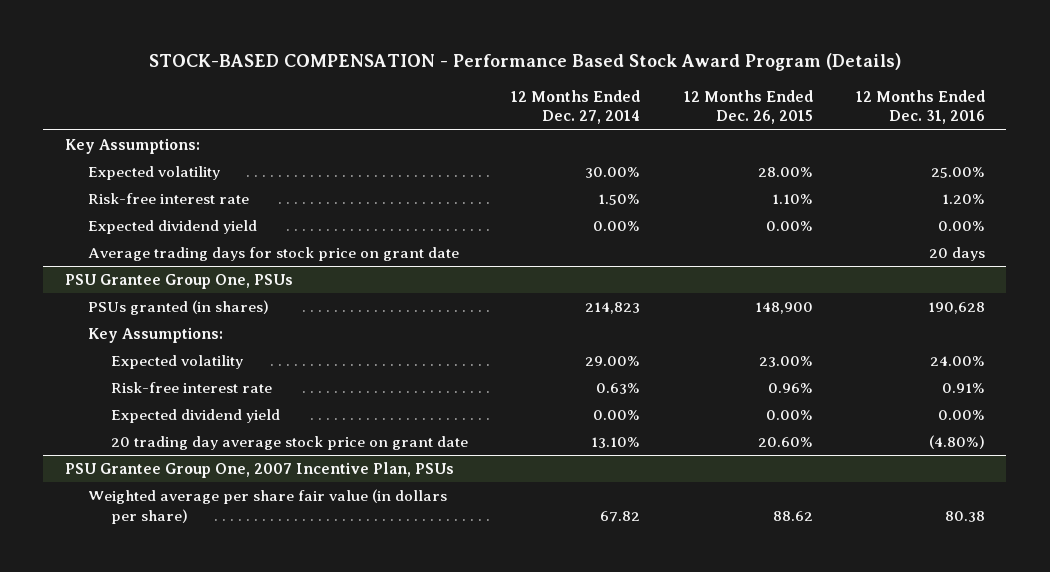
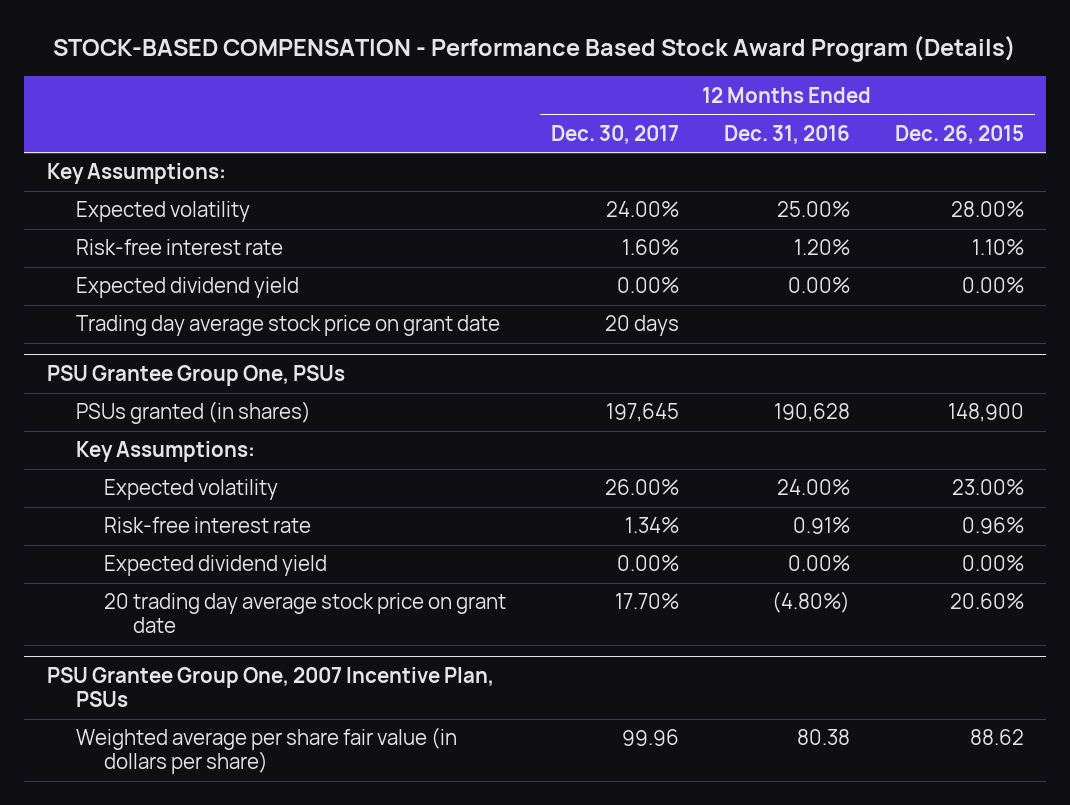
- | 12 Months Ended Dec. 27, 2014 | 12 Months Ended Dec. 26, 2015 | 12 Months Ended Dec. 31, 2016
+ | 12 Months Ended Dec. 30, 2017 | 12 Months Ended Dec. 31, 2016 | 12 Months Ended Dec. 26, 2015
- Average trading days for stock price on grant date | | | 20 days
+ Trading day average stock price on grant date | 20 days | |

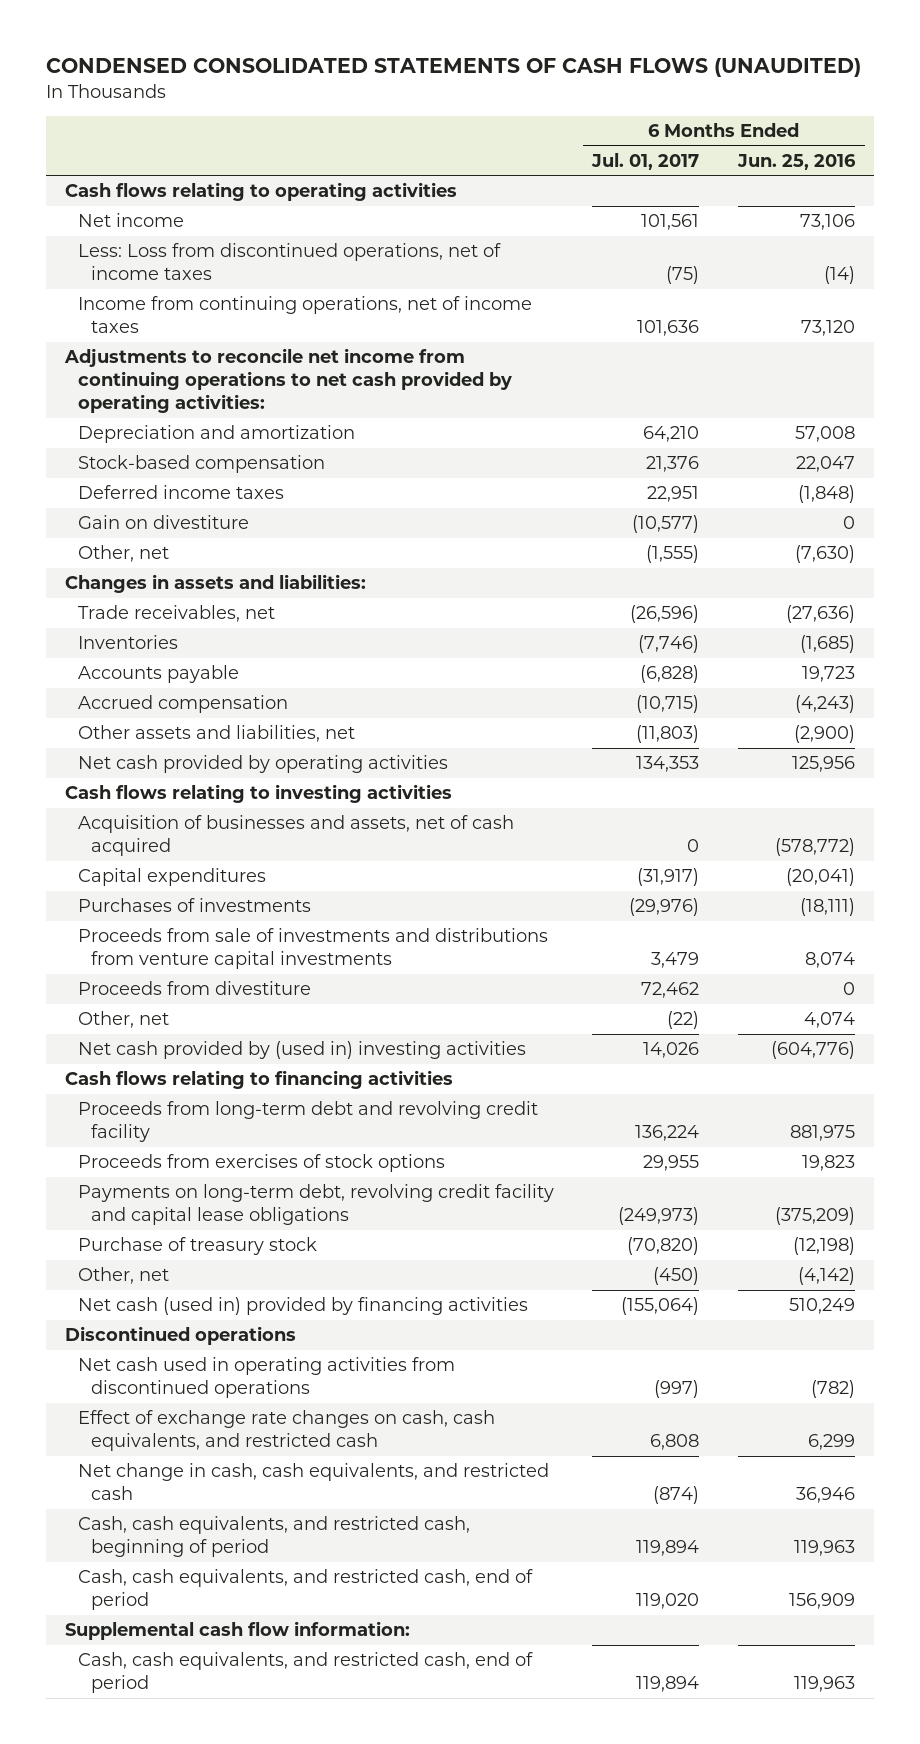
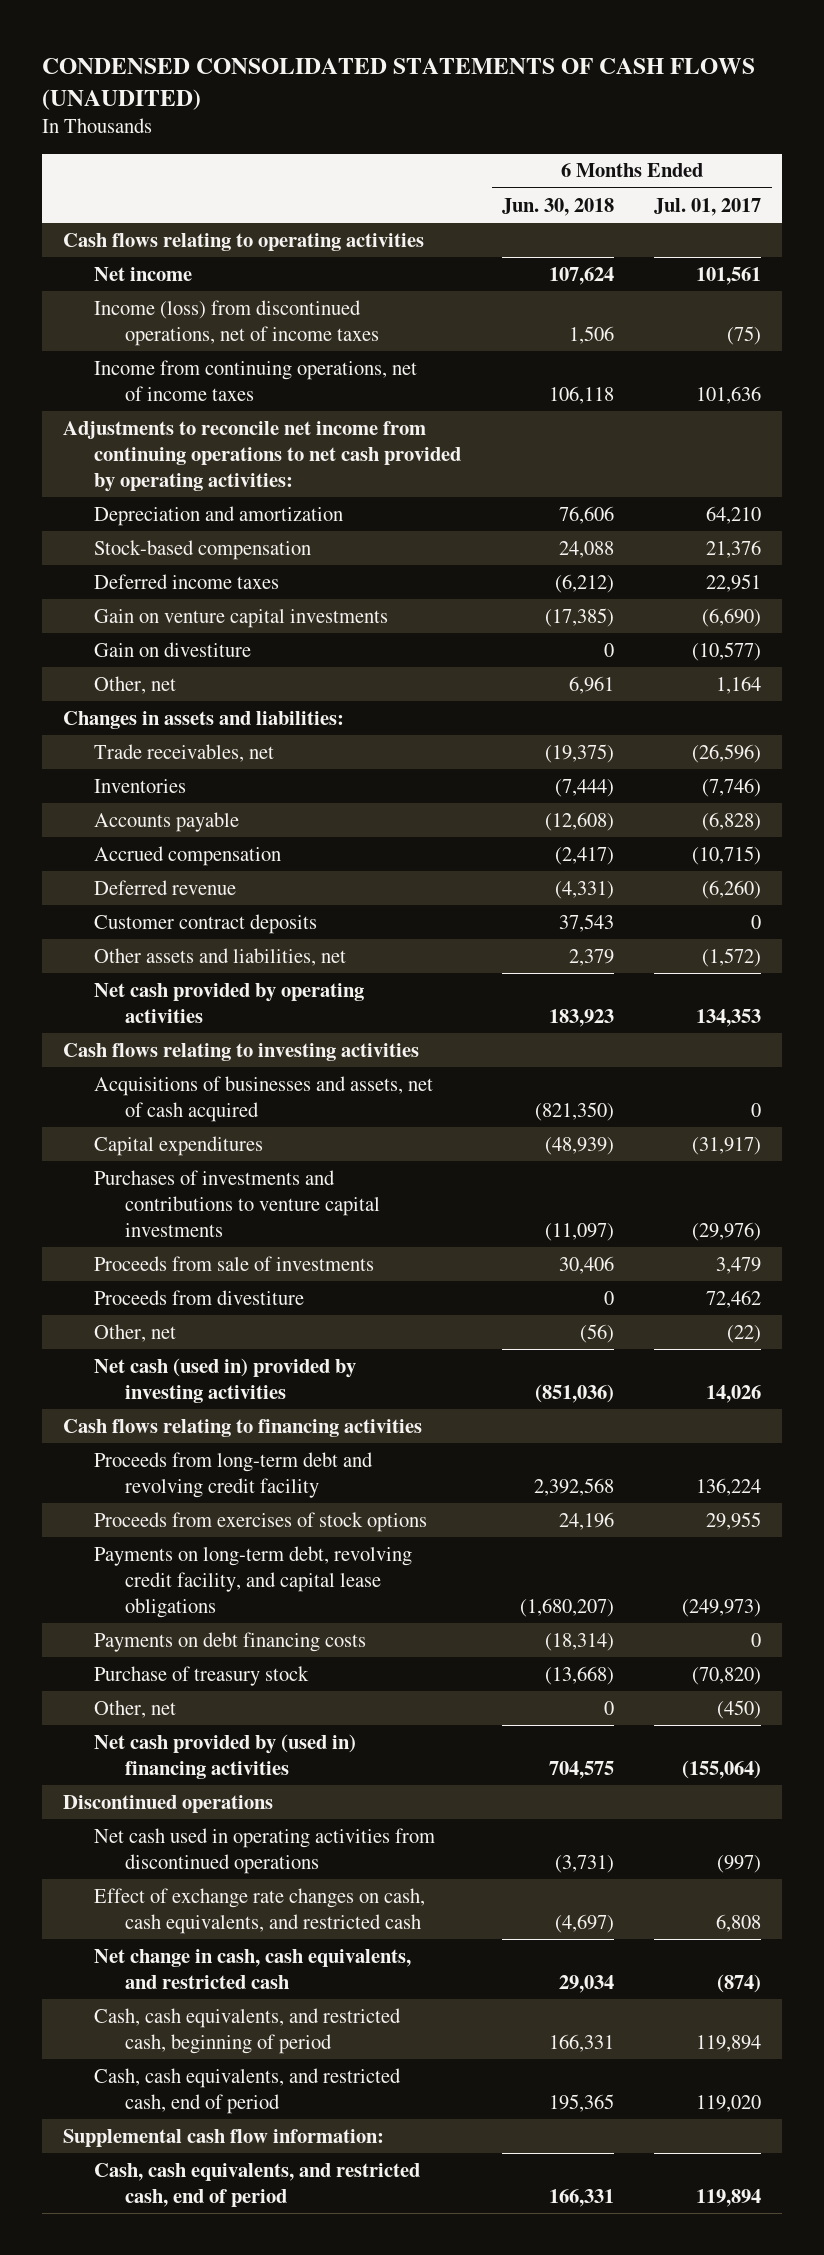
- | 6 Months Ended Jul. 01, 2017 | 6 Months Ended Jun. 25, 2016
+ | 6 Months Ended Jun. 30, 2018 | 6 Months Ended Jul. 01, 2017
- Less: Loss from discontinued operations, net of income taxes | (75) | (14)
+ Income (loss) from discontinued operations, net of income taxes | 1,506 | (75)
+ Gain on venture capital investments | (17,385) | (6,690)
- Other, net | (1,555) | (7,630)
+ Other, net | 6,961 | 1,164
- Other assets and liabilities, net | (11,803) | (2,900)
+ Deferred revenue | (4,331) | (6,260)
+ Customer contract deposits | 37,543 | 0
+ Other assets and liabilities, net | 2,379 | (1,572)
- Acquisition of businesses and assets, net of cash acquired | 0 | (578,772)
+ Acquisitions of businesses and assets, net of cash acquired | (821,350) | 0
- Purchases of investments | (29,976) | (18,111)
- Proceeds from sale of investments and distributions from venture capital investments | 3,479 | 8,074
+ Purchases of investments and contributions to venture capital investments | (11,097) | (29,976)
+ Proceeds from sale of investments | 30,406 | 3,479
- Net cash provided by (used in) investing activities | 14,026 | (604,776)
+ Net cash (used in) provided by investing activities | (851,036) | 14,026
- Payments on long-term debt, revolving credit facility and capital lease obligations | (249,973) | (375,209)
+ Payments on long-term debt, revolving credit facility, and capital lease obligations | (1,680,207) | (249,973)
+ Payments on debt financing costs | (18,314) | 0
- Net cash (used in) provided by financing activities | (155,064) | 510,249
+ Net cash provided by (used in) financing activities | 704,575 | (155,064)

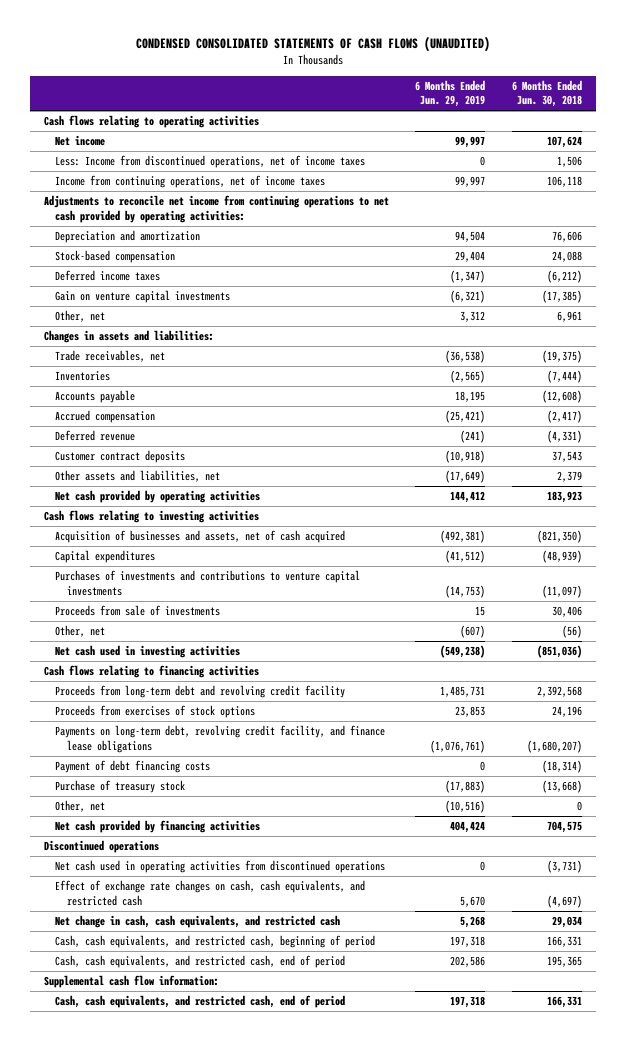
- | 6 Months Ended Jun. 30, 2018 | 6 Months Ended Jul. 01, 2017
+ | 6 Months Ended Jun. 29, 2019 | 6 Months Ended Jun. 30, 2018
- Income (loss) from discontinued operations, net of income taxes | 1,506 | (75)
+ Less: Income from discontinued operations, net of income taxes | 0 | 1,506
- Gain on divestiture | 0 | (10,577)
- Acquisitions of businesses and assets, net of cash acquired | (821,350) | 0
+ Acquisition of businesses and assets, net of cash acquired | (492,381) | (821,350)
- Proceeds from divestiture | 0 | 72,462
- Net cash (used in) provided by investing activities | (851,036) | 14,026
+ Net cash used in investing activities | (549,238) | (851,036)
- Payments on long-term debt, revolving credit facility, and capital lease obligations | (1,680,207) | (249,973)
- Payments on debt financing costs | (18,314) | 0
+ Payments on long-term debt, revolving credit facility, and finance lease obligations | (1,076,761) | (1,680,207)
+ Payment of debt financing costs | 0 | (18,314)
- Net cash provided by (used in) financing activities | 704,575 | (155,064)
+ Net cash provided by financing activities | 404,424 | 704,575

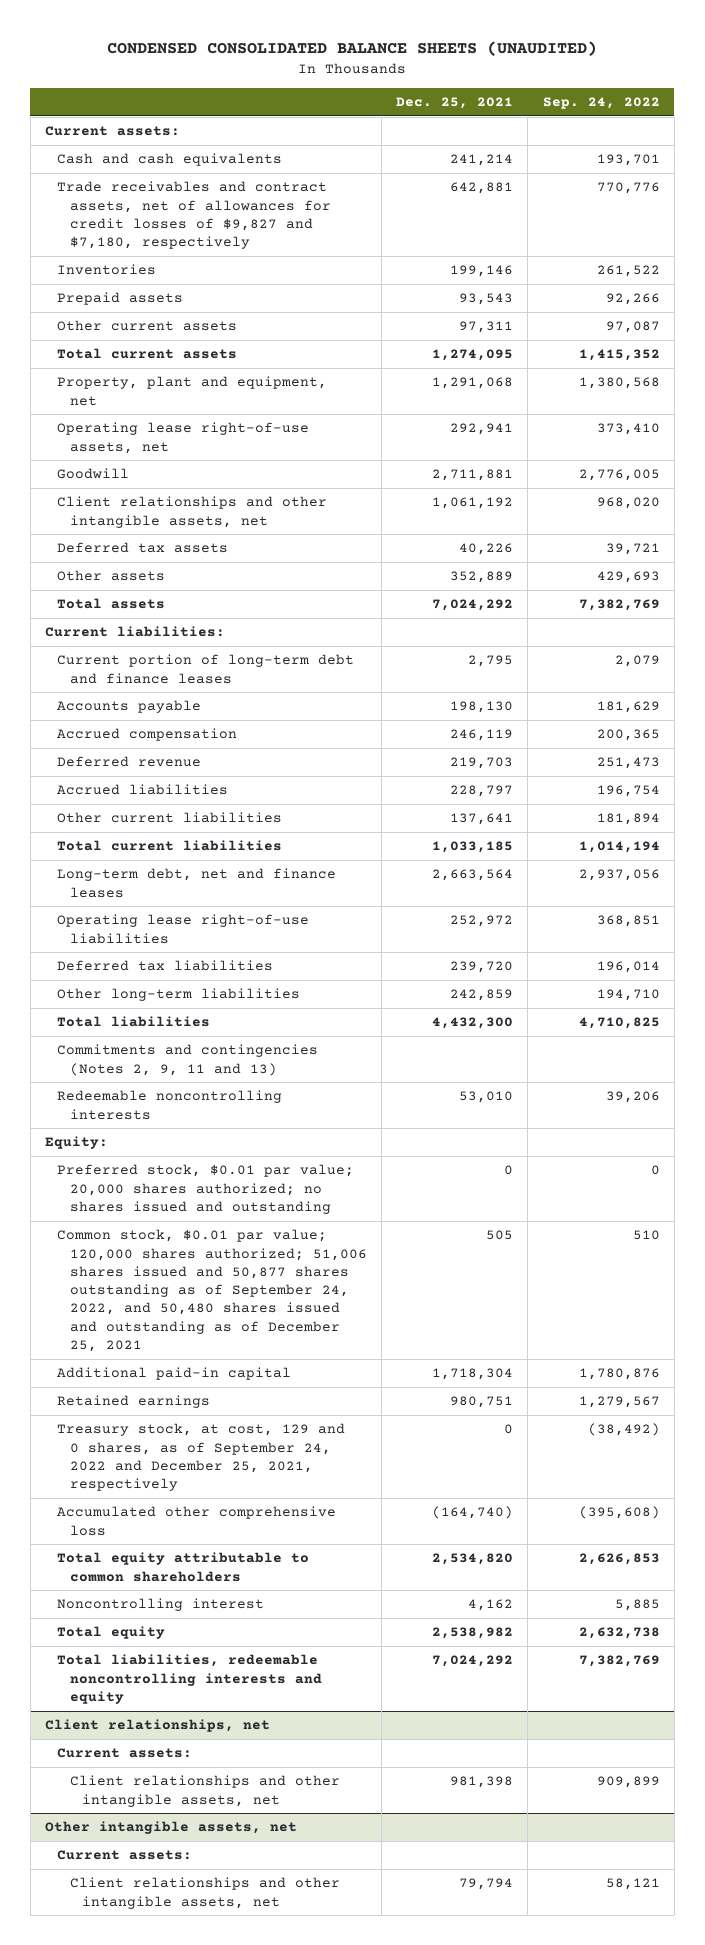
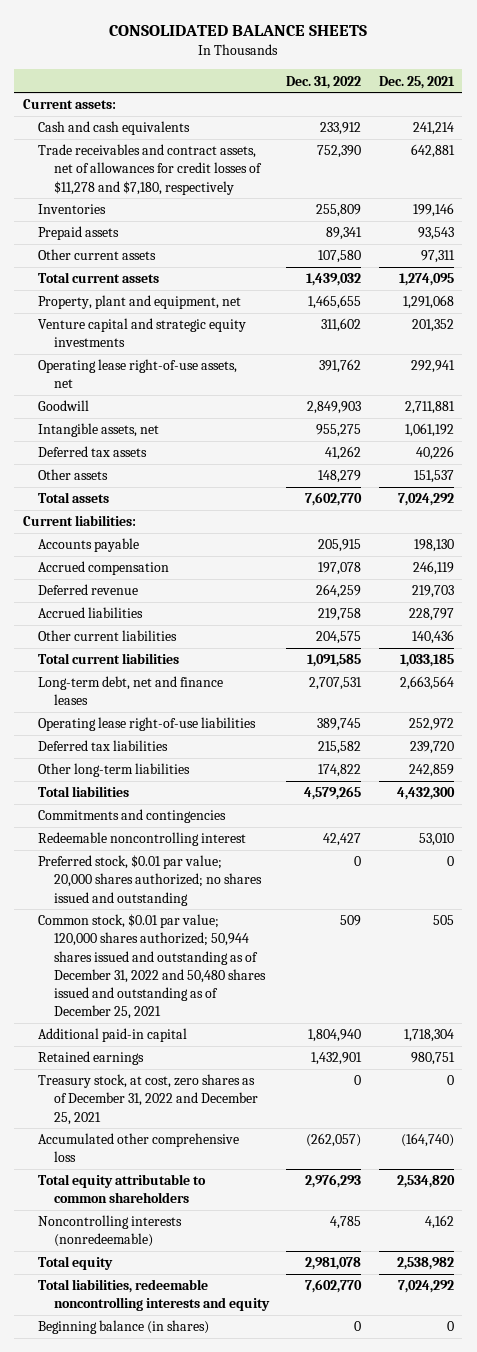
- CONDENSED CONSOLIDATED BALANCE SHEETS (UNAUDITED)
+ CONSOLIDATED BALANCE SHEETS
- | Dec. 25, 2021 | Sep. 24, 2022
+ | Dec. 31, 2022 | Dec. 25, 2021
- Trade receivables and contract assets, net of allowances for credit losses of $9,827 and $7,180, respectively | 642,881 | 770,776
+ Trade receivables and contract assets, net of allowances for credit losses of $11,278 and $7,180, respectively | 752,390 | 642,881
+ Venture capital and strategic equity investments | 311,602 | 201,352
- Client relationships and other intangible assets, net | 1,061,192 | 968,020
+ Intangible assets, net | 955,275 | 1,061,192
- Other assets | 352,889 | 429,693
+ Other assets | 148,279 | 151,537
- Current portion of long-term debt and finance leases | 2,795 | 2,079
- Other current liabilities | 137,641 | 181,894
+ Other current liabilities | 204,575 | 140,436
- Commitments and contingencies (Notes 2, 9, 11 and 13)
- Redeemable noncontrolling interests | 53,010 | 39,206
- Equity:
+ Commitments and contingencies
+ Redeemable noncontrolling interest | 42,427 | 53,010
- Common stock, $0.01 par value; 120,000 shares authorized; 51,006 shares issued and 50,877 shares outstanding as of September 24, 2022, and 50,480 shares issued and outstanding as of December 25, 2021 | 505 | 510
+ Common stock, $0.01 par value; 120,000 shares authorized; 50,944 shares issued and outstanding as of December 31, 2022 and 50,480 shares issued and outstanding as of December 25, 2021 | 509 | 505
- Treasury stock, at cost, 129 and 0 shares, as of September 24, 2022 and December 25, 2021, respectively | 0 | (38,492)
+ Treasury stock, at cost, zero shares as of December 31, 2022 and December 25, 2021 | 0 | 0
- Noncontrolling interest | 4,162 | 5,885
+ Noncontrolling interests (nonredeemable) | 4,785 | 4,162
- Client relationships, net
- Current assets:
- Client relationships and other intangible assets, net | 981,398 | 909,899
- Other intangible assets, net
- Current assets:
- Client relationships and other intangible assets, net | 79,794 | 58,121
+ Beginning balance (in shares) | 0 | 0

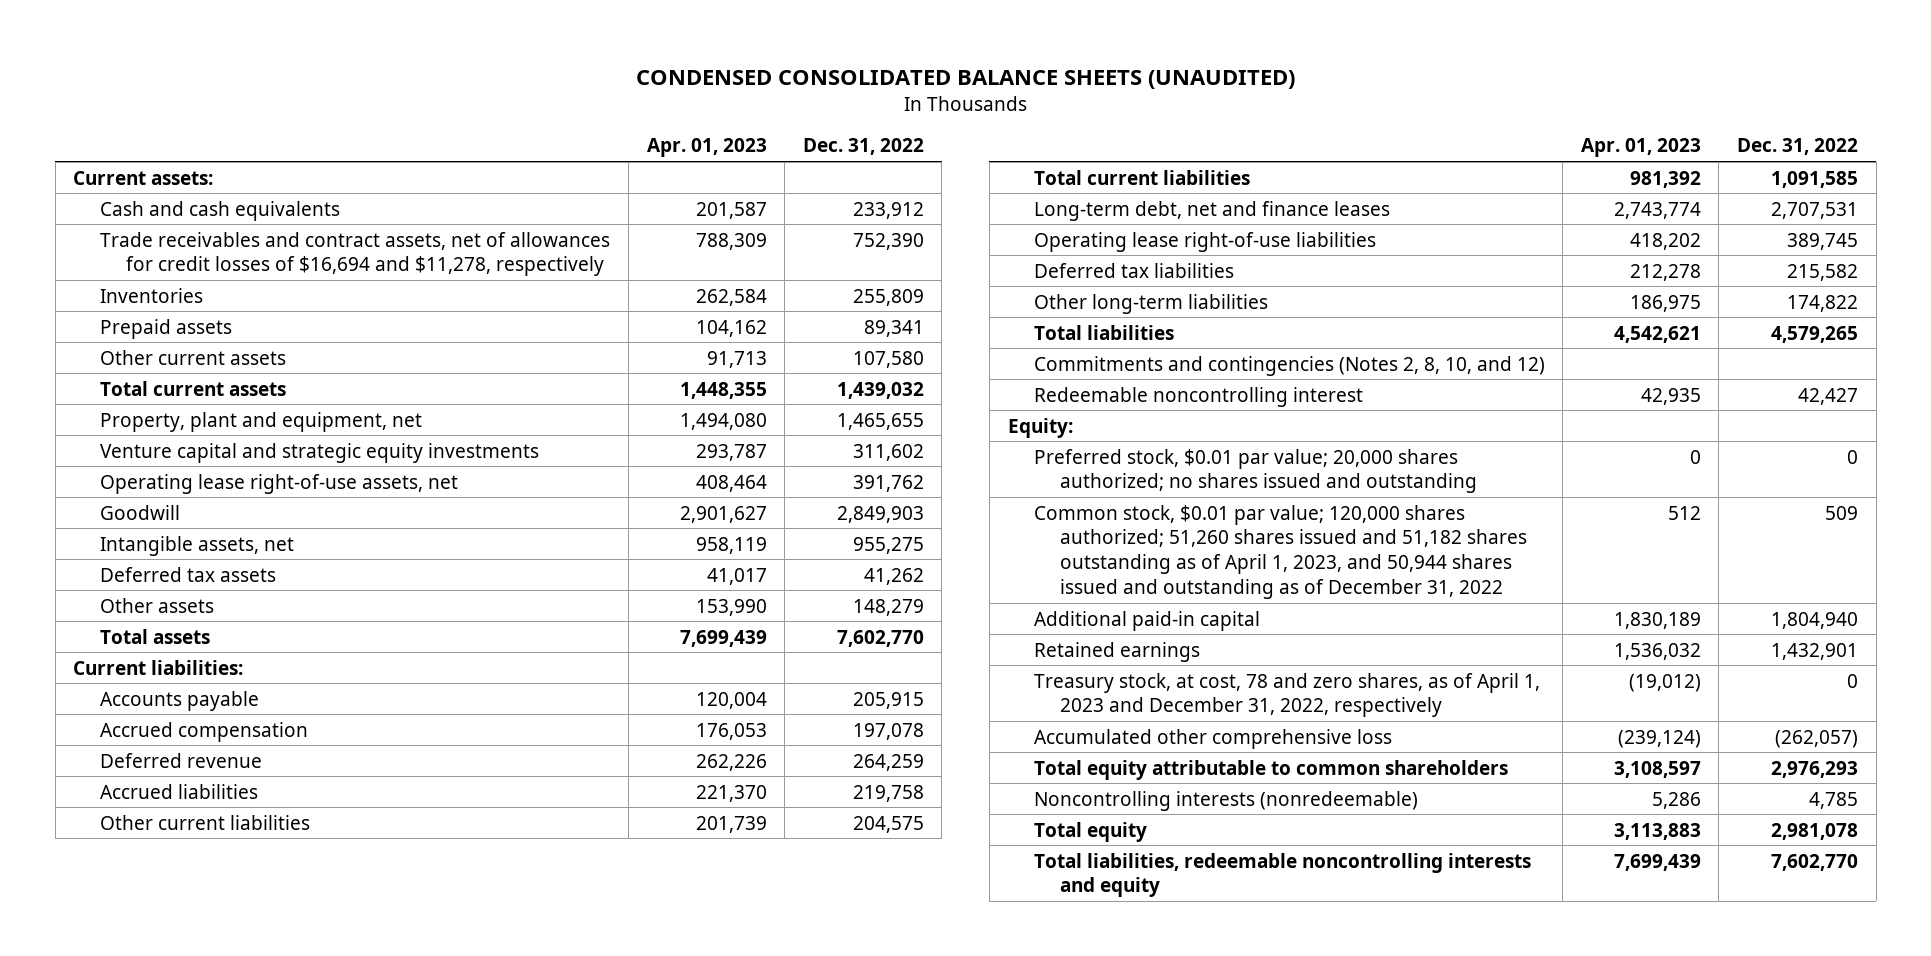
- CONSOLIDATED BALANCE SHEETS
+ CONDENSED CONSOLIDATED BALANCE SHEETS (UNAUDITED)
- | Dec. 31, 2022 | Dec. 25, 2021
+ | Apr. 01, 2023 | Dec. 31, 2022
- Trade receivables and contract assets, net of allowances for credit losses of $11,278 and $7,180, respectively | 752,390 | 642,881
+ Trade receivables and contract assets, net of allowances for credit losses of $16,694 and $11,278, respectively | 788,309 | 752,390
- Commitments and contingencies
+ Commitments and contingencies (Notes 2, 8, 10, and 12)
+ Equity:
- Common stock, $0.01 par value; 120,000 shares authorized; 50,944 shares issued and outstanding as of December 31, 2022 and 50,480 shares issued and outstanding as of December 25, 2021 | 509 | 505
+ Common stock, $0.01 par value; 120,000 shares authorized; 51,260 shares issued and 51,182 shares outstanding as of April 1, 2023, and 50,944 shares issued and outstanding as of December 31, 2022 | 512 | 509
- Treasury stock, at cost, zero shares as of December 31, 2022 and December 25, 2021 | 0 | 0
+ Treasury stock, at cost, 78 and zero shares, as of April 1, 2023 and December 31, 2022, respectively | (19,012) | 0
- Beginning balance (in shares) | 0 | 0

